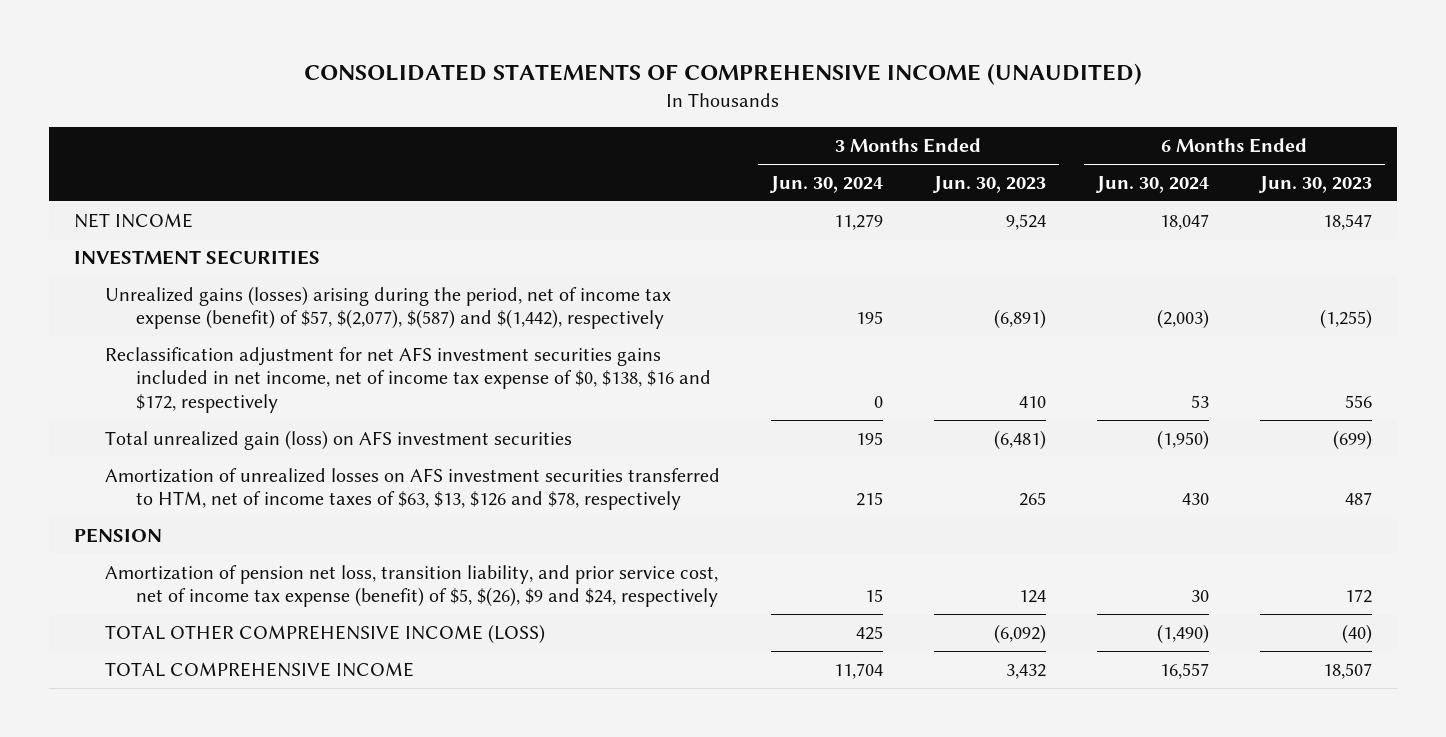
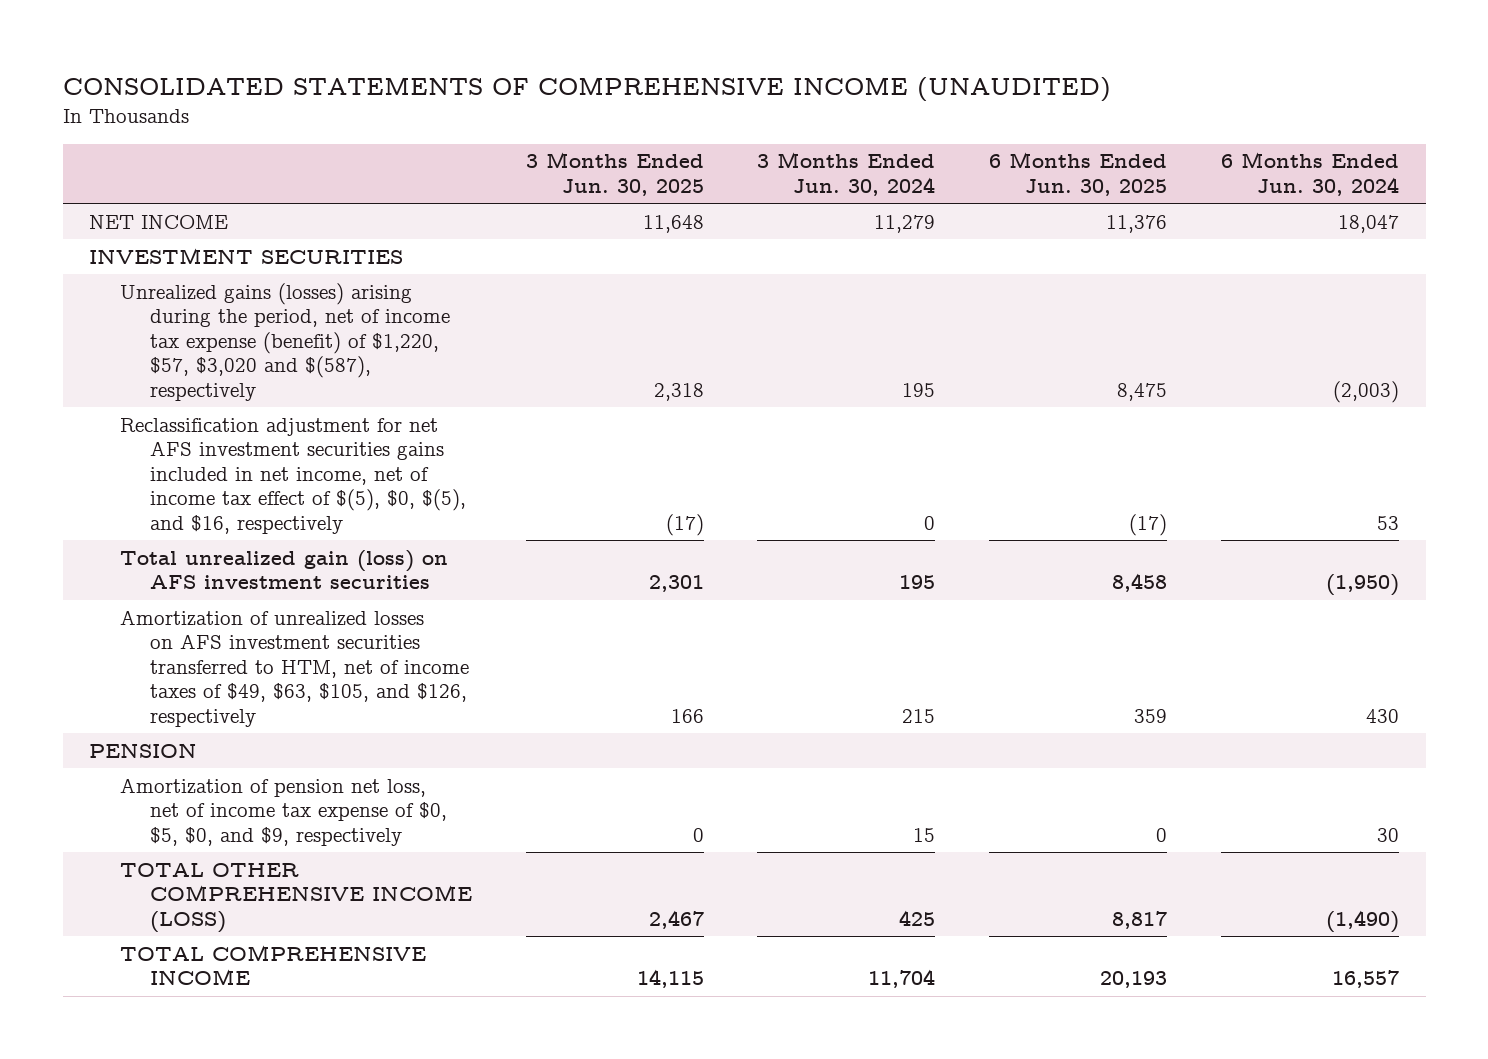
- | 3 Months Ended Jun. 30, 2024 | 3 Months Ended Jun. 30, 2023 | 6 Months Ended Jun. 30, 2024 | 6 Months Ended Jun. 30, 2023
+ | 3 Months Ended Jun. 30, 2025 | 3 Months Ended Jun. 30, 2024 | 6 Months Ended Jun. 30, 2025 | 6 Months Ended Jun. 30, 2024
- Unrealized gains (losses) arising during the period, net of income tax expense (benefit) of $57, $(2,077), $(587) and $(1,442), respectively | 195 | (6,891) | (2,003) | (1,255)
- Reclassification adjustment for net AFS investment securities gains included in net income, net of income tax expense of $0, $138, $16 and $172, respectively | 0 | 410 | 53 | 556
+ Unrealized gains (losses) arising during the period, net of income tax expense (benefit) of $1,220, $57, $3,020 and $(587), respectively | 2,318 | 195 | 8,475 | (2,003)
+ Reclassification adjustment for net AFS investment securities gains included in net income, net of income tax effect of $(5), $0, $(5), and $16, respectively | (17) | 0 | (17) | 53
- Amortization of unrealized losses on AFS investment securities transferred to HTM, net of income taxes of $63, $13, $126 and $78, respectively | 215 | 265 | 430 | 487
+ Amortization of unrealized losses on AFS investment securities transferred to HTM, net of income taxes of $49, $63, $105, and $126, respectively | 166 | 215 | 359 | 430
- Amortization of pension net loss, transition liability, and prior service cost, net of income tax expense (benefit) of $5, $(26), $9 and $24, respectively | 15 | 124 | 30 | 172
+ Amortization of pension net loss, net of income tax expense of $0, $5, $0, and $9, respectively | 0 | 15 | 0 | 30

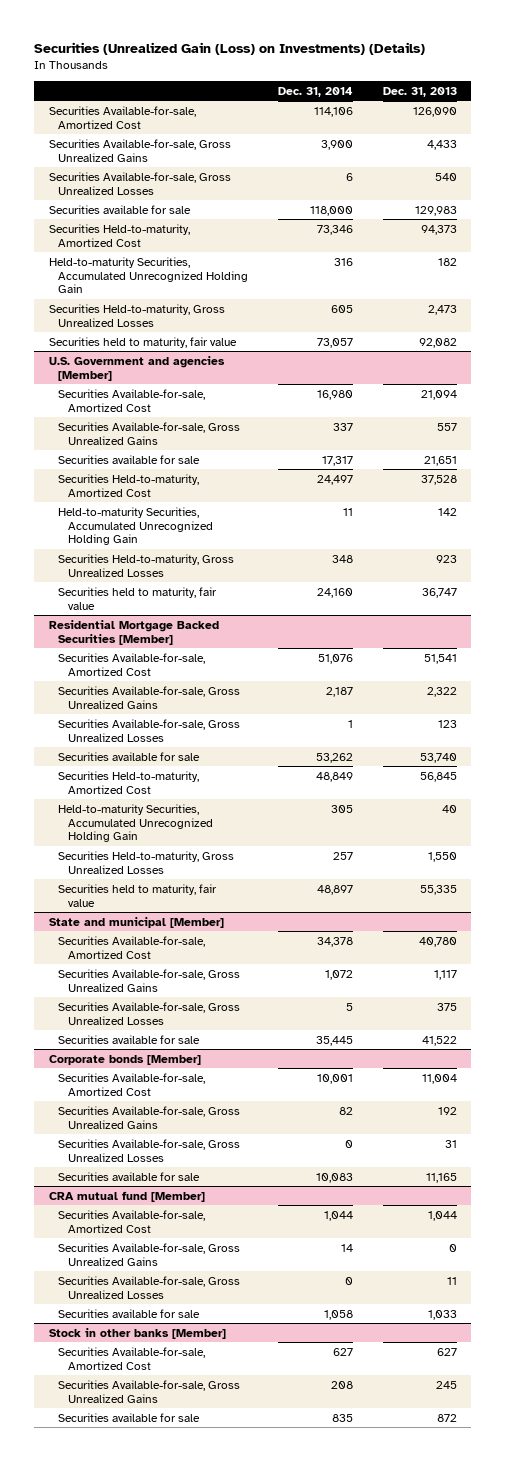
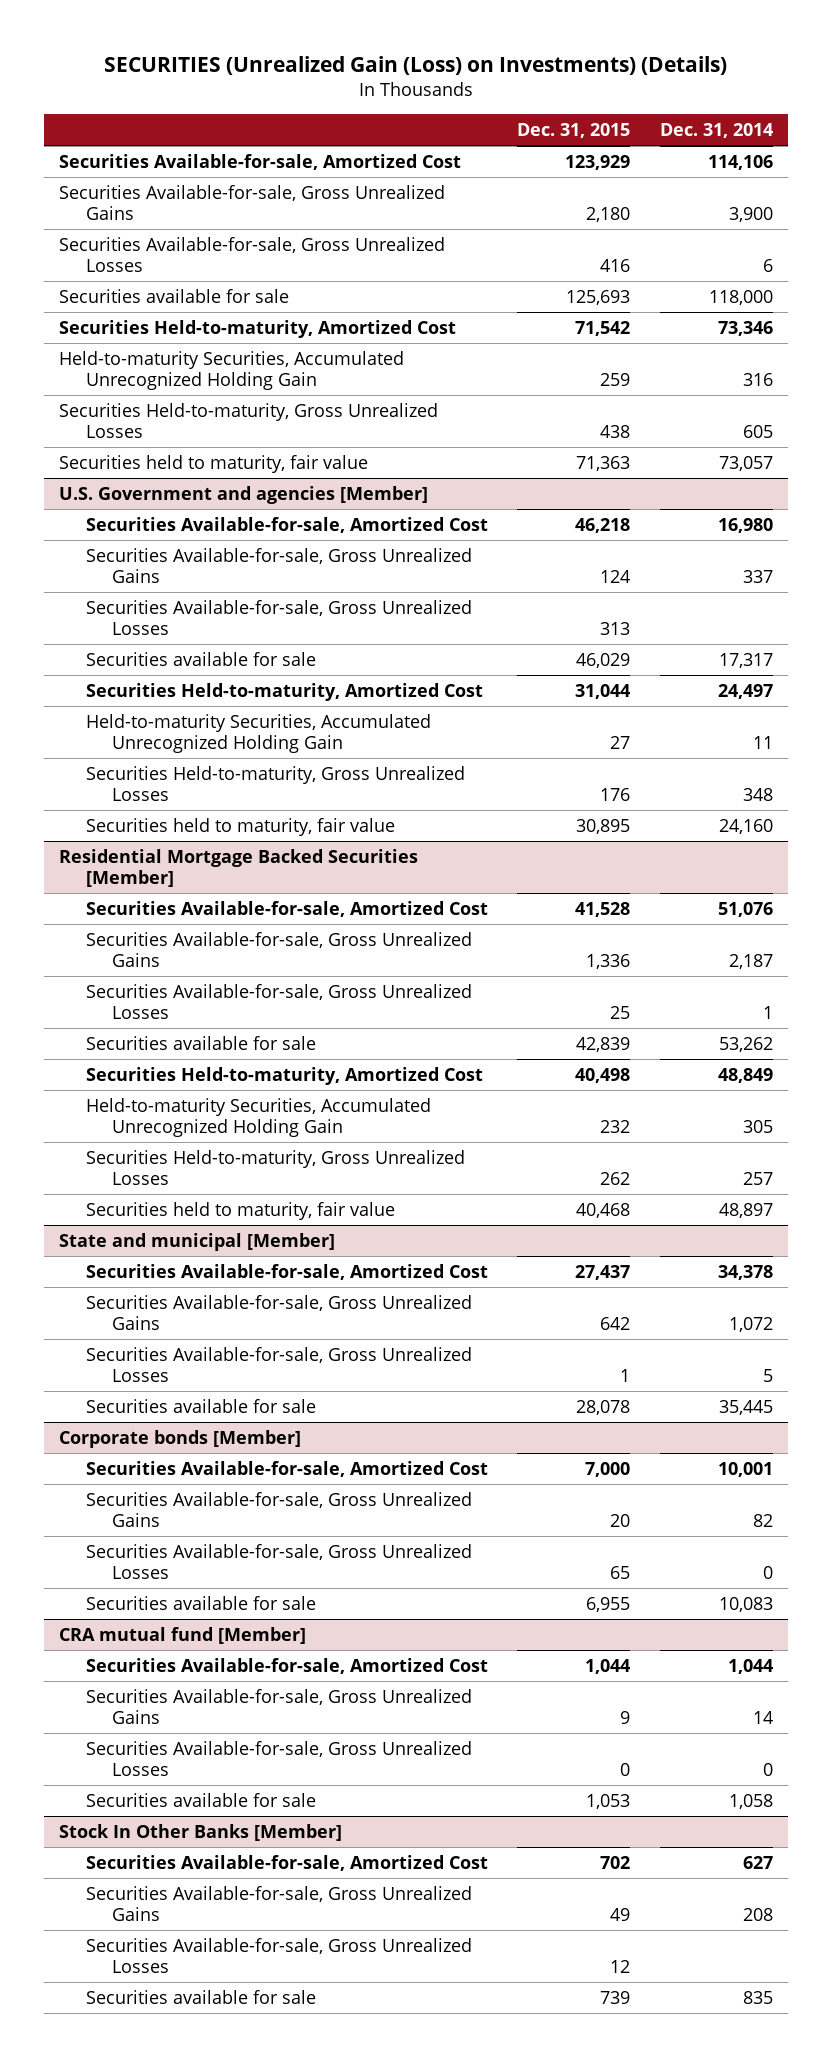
- Securities (Unrealized Gain (Loss) on Investments) (Details)
+ SECURITIES (Unrealized Gain (Loss) on Investments) (Details)
- | Dec. 31, 2014 | Dec. 31, 2013
+ | Dec. 31, 2015 | Dec. 31, 2014
@ U.S. Government and agencies [Member]
+ Securities Available-for-sale, Gross Unrealized Losses | 313 |
- Stock in other banks [Member]
+ Stock In Other Banks [Member]
+ Securities Available-for-sale, Gross Unrealized Losses | 12 |

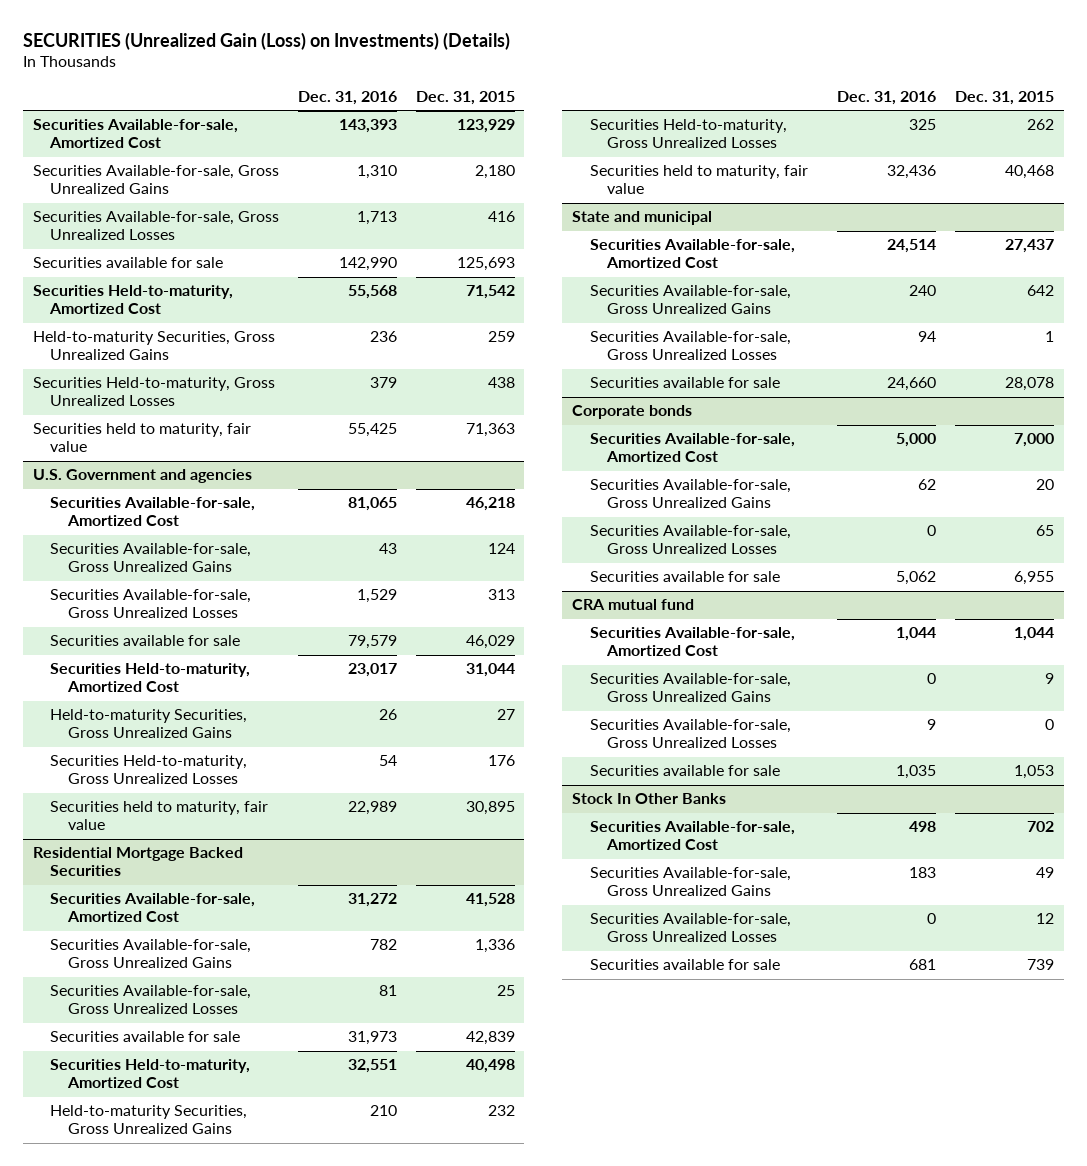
- | Dec. 31, 2015 | Dec. 31, 2014
+ | Dec. 31, 2016 | Dec. 31, 2015
- Held-to-maturity Securities, Accumulated Unrecognized Holding Gain | 259 | 316
+ Held-to-maturity Securities, Gross Unrealized Gains | 236 | 259
- U.S. Government and agencies [Member]
+ U.S. Government and agencies
- Held-to-maturity Securities, Accumulated Unrecognized Holding Gain | 27 | 11
+ Held-to-maturity Securities, Gross Unrealized Gains | 26 | 27
- Residential Mortgage Backed Securities [Member]
+ Residential Mortgage Backed Securities
- Held-to-maturity Securities, Accumulated Unrecognized Holding Gain | 232 | 305
+ Held-to-maturity Securities, Gross Unrealized Gains | 210 | 232
- State and municipal [Member]
+ State and municipal
- Corporate bonds [Member]
+ Corporate bonds
- CRA mutual fund [Member]
+ CRA mutual fund
- Stock In Other Banks [Member]
+ Stock In Other Banks

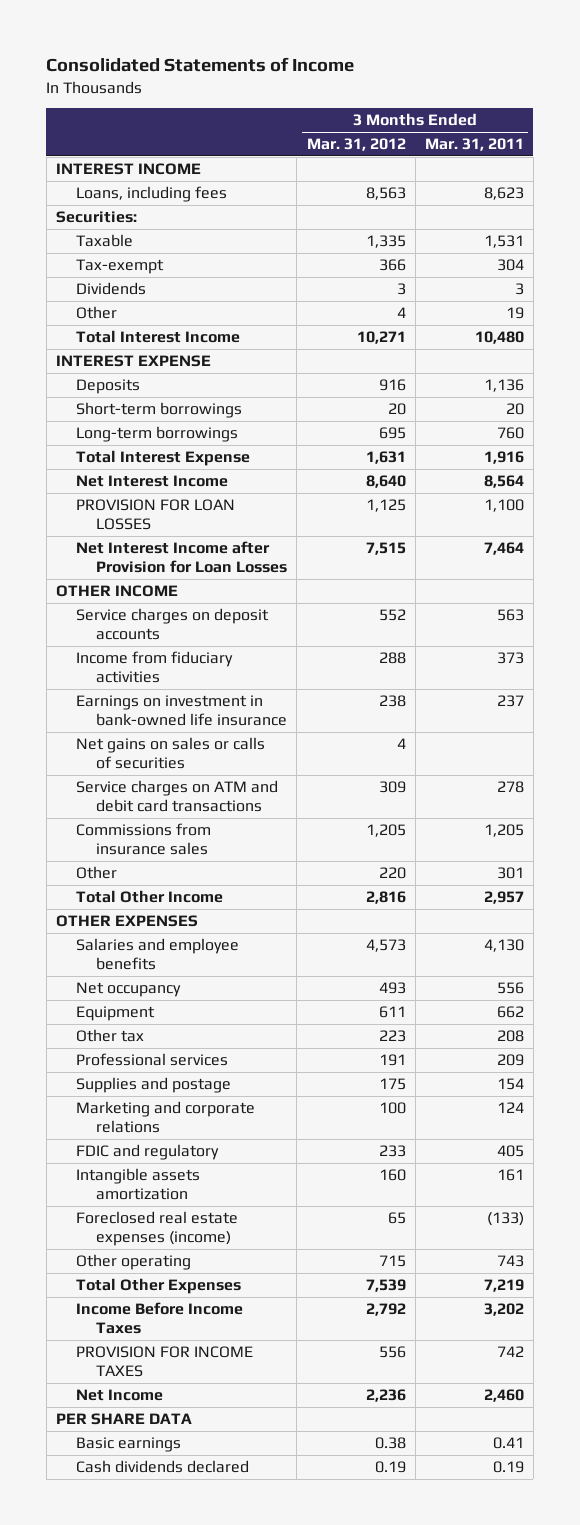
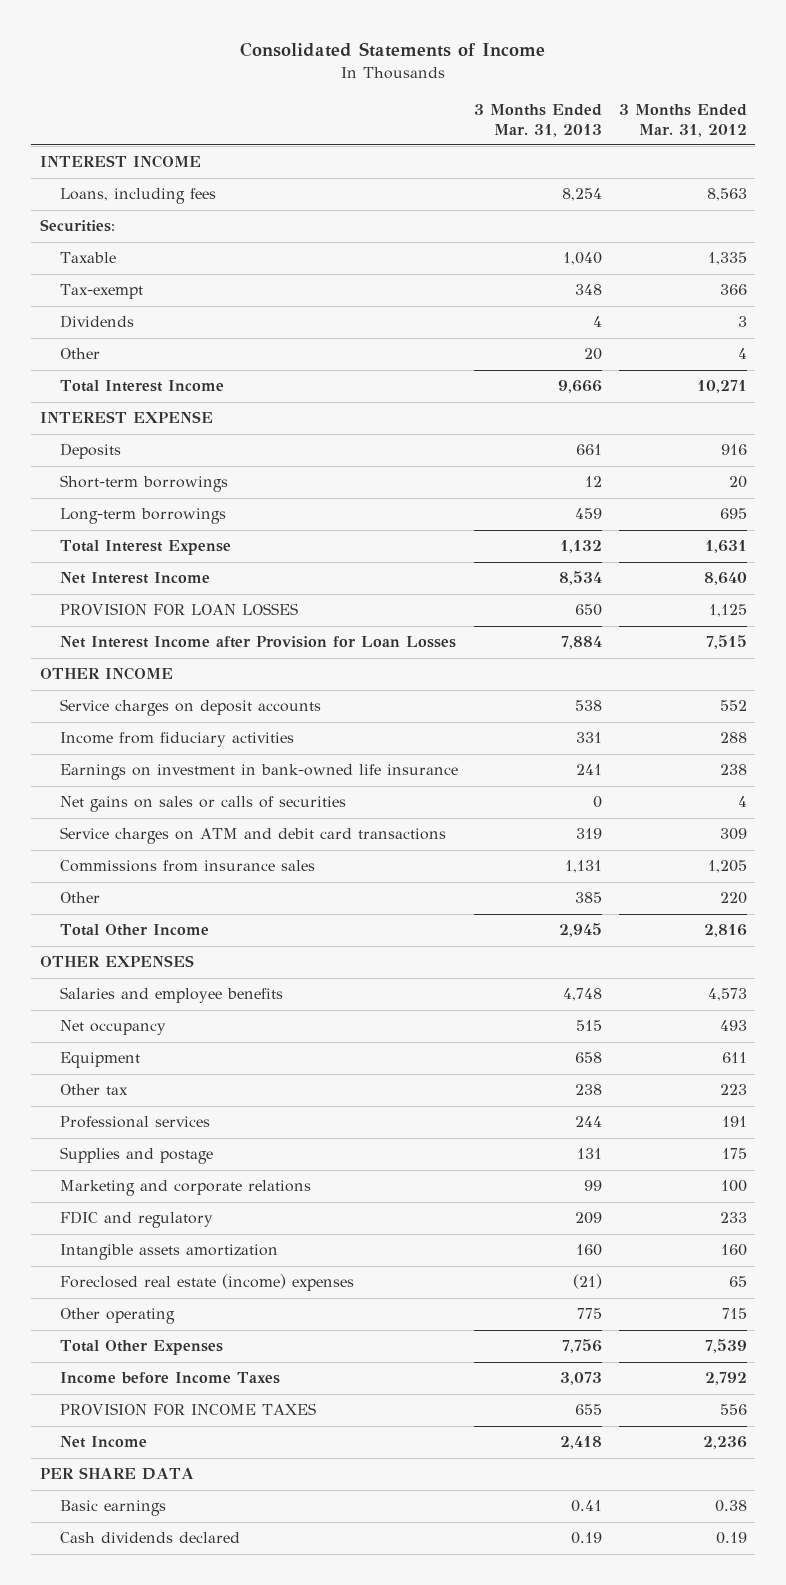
- | 3 Months Ended Mar. 31, 2012 | 3 Months Ended Mar. 31, 2011
+ | 3 Months Ended Mar. 31, 2013 | 3 Months Ended Mar. 31, 2012
- Foreclosed real estate expenses (income) | 65 | (133)
+ Foreclosed real estate (income) expenses | (21) | 65
- Income Before Income Taxes | 2,792 | 3,202
+ Income before Income Taxes | 3,073 | 2,792

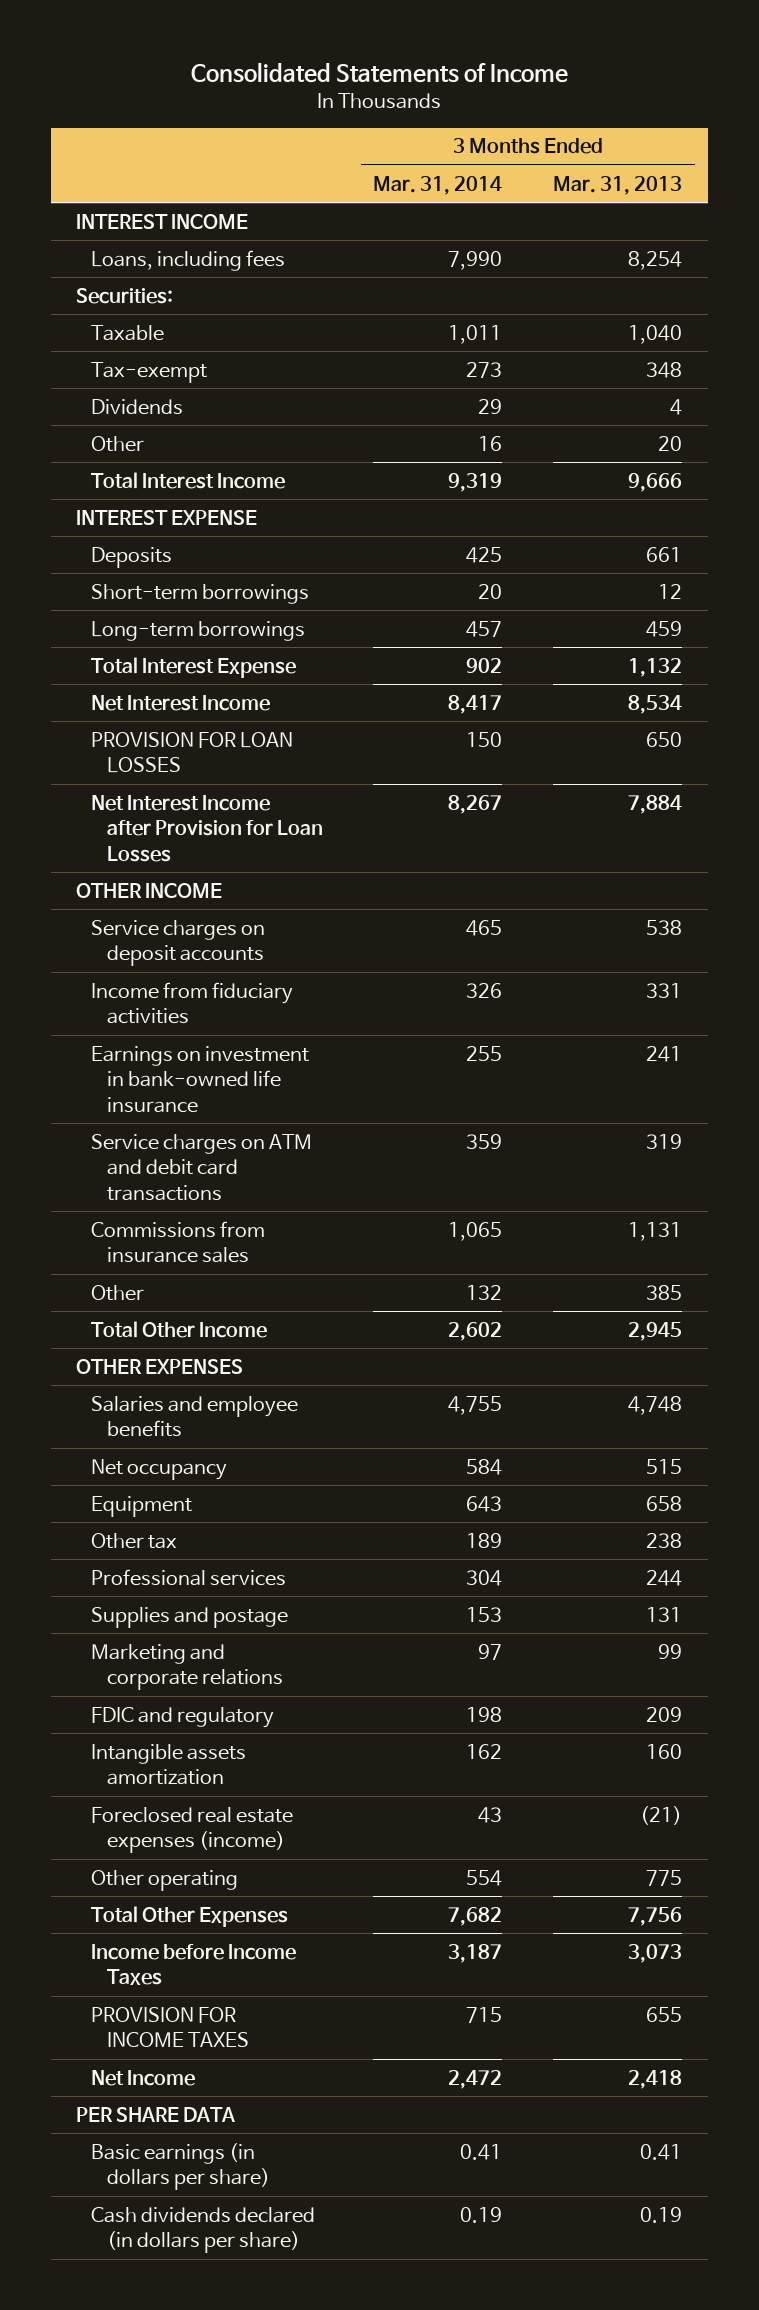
- | 3 Months Ended Mar. 31, 2013 | 3 Months Ended Mar. 31, 2012
+ | 3 Months Ended Mar. 31, 2014 | 3 Months Ended Mar. 31, 2013
- Net gains on sales or calls of securities | 0 | 4
- Foreclosed real estate (income) expenses | (21) | 65
+ Foreclosed real estate expenses (income) | 43 | (21)
- Basic earnings | 0.41 | 0.38
- Cash dividends declared | 0.19 | 0.19
+ Basic earnings (in dollars per share) | 0.41 | 0.41
+ Cash dividends declared (in dollars per share) | 0.19 | 0.19

